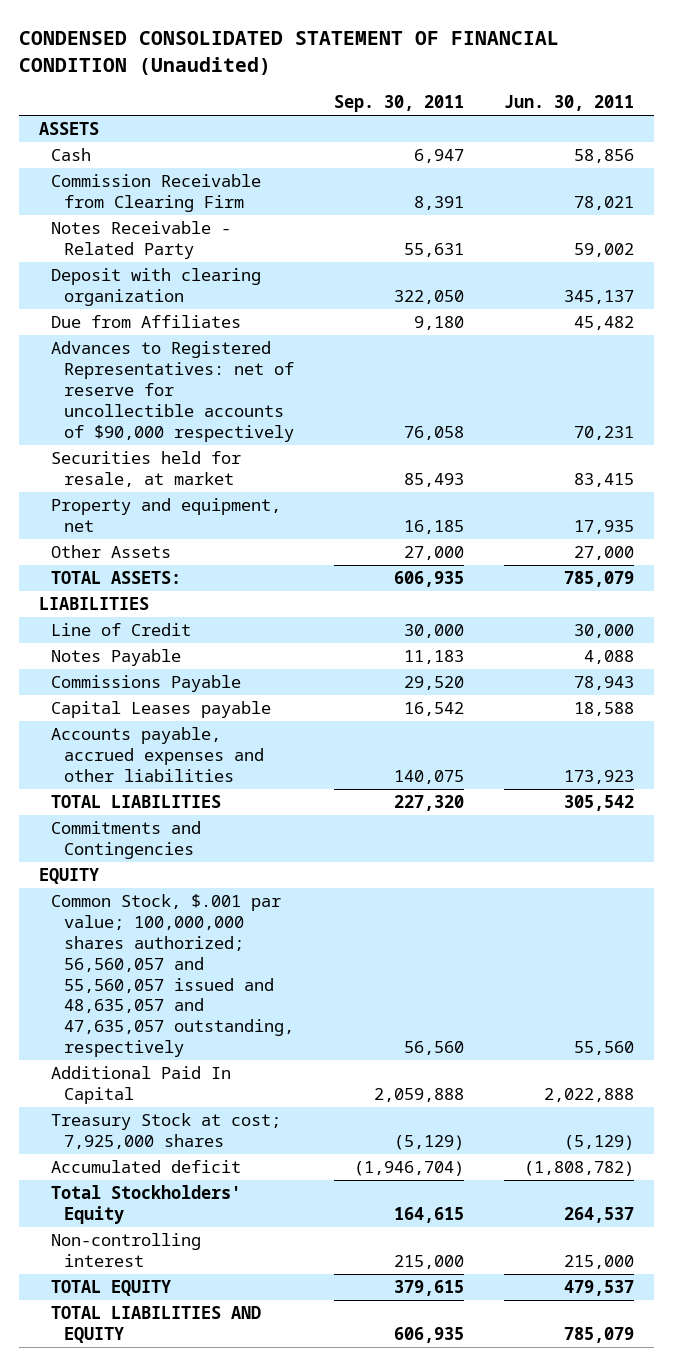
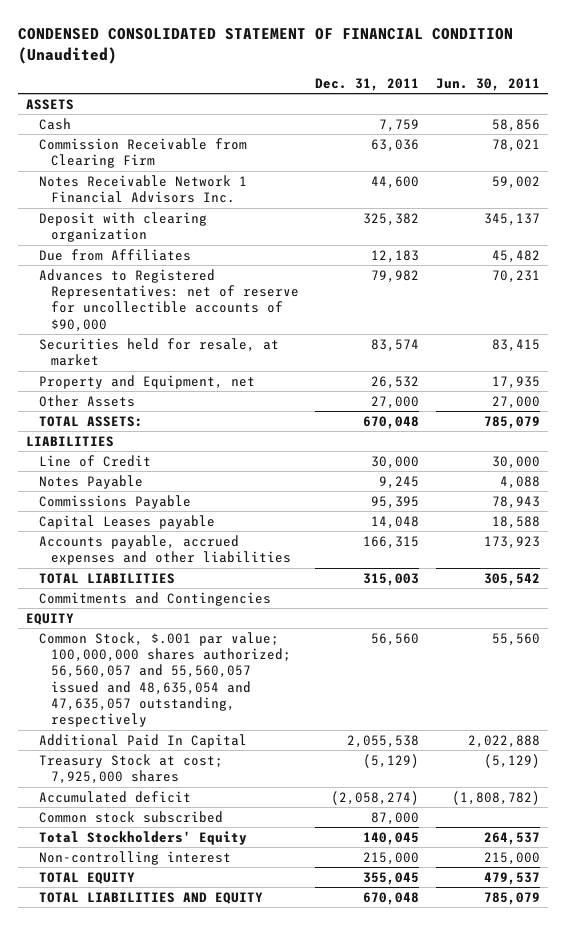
- | Sep. 30, 2011 | Jun. 30, 2011
+ | Dec. 31, 2011 | Jun. 30, 2011
- Notes Receivable - Related Party | 55,631 | 59,002
+ Notes Receivable Network 1 Financial Advisors Inc. | 44,600 | 59,002
- Advances to Registered Representatives: net of reserve for uncollectible accounts of $90,000 respectively | 76,058 | 70,231
+ Advances to Registered Representatives: net of reserve for uncollectible accounts of $90,000 | 79,982 | 70,231
- Property and equipment, net | 16,185 | 17,935
+ Property and Equipment, net | 26,532 | 17,935
- Common Stock, $.001 par value; 100,000,000 shares authorized; 56,560,057 and 55,560,057 issued and 48,635,057 and 47,635,057 outstanding, respectively | 56,560 | 55,560
+ Common Stock, $.001 par value; 100,000,000 shares authorized; 56,560,057 and 55,560,057 issued and 48,635,054 and 47,635,057 outstanding, respectively | 56,560 | 55,560
+ Common stock subscribed | 87,000 |

